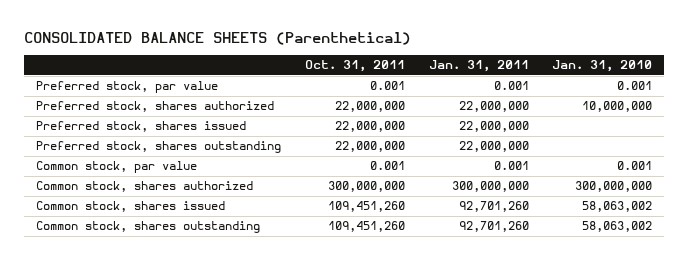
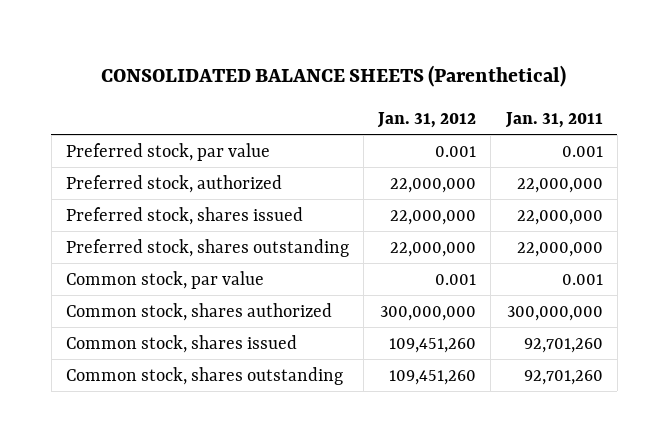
- | Oct. 31, 2011 | Jan. 31, 2011 | Jan. 31, 2010
+ | Jan. 31, 2012 | Jan. 31, 2011
- Preferred stock, shares authorized | 22,000,000 | 22,000,000 | 10,000,000
+ Preferred stock, authorized | 22,000,000 | 22,000,000

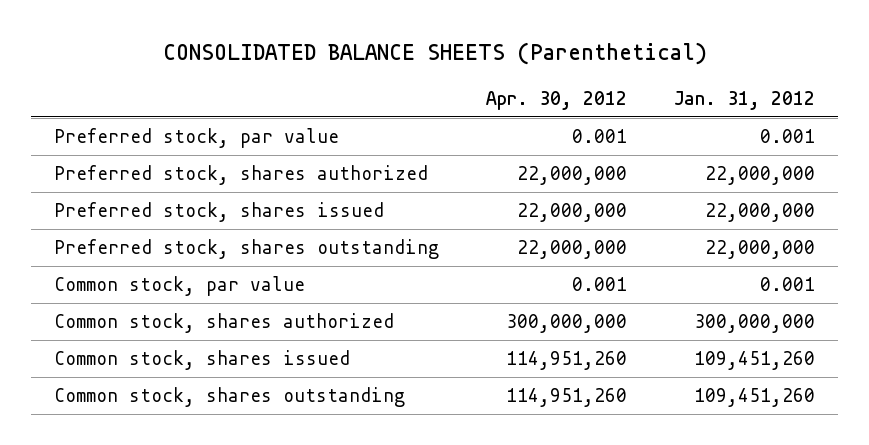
- | Jan. 31, 2012 | Jan. 31, 2011
+ | Apr. 30, 2012 | Jan. 31, 2012
- Preferred stock, authorized | 22,000,000 | 22,000,000
+ Preferred stock, shares authorized | 22,000,000 | 22,000,000

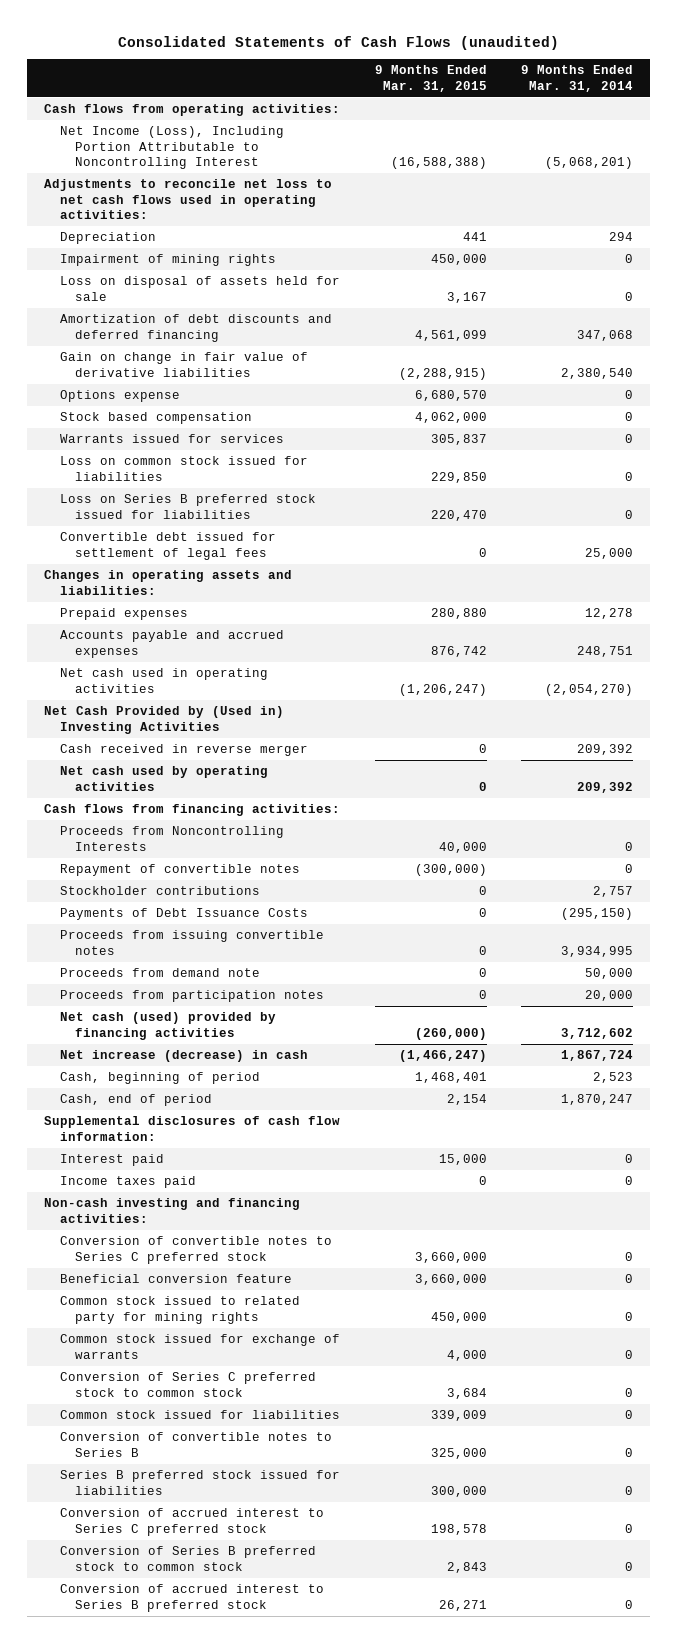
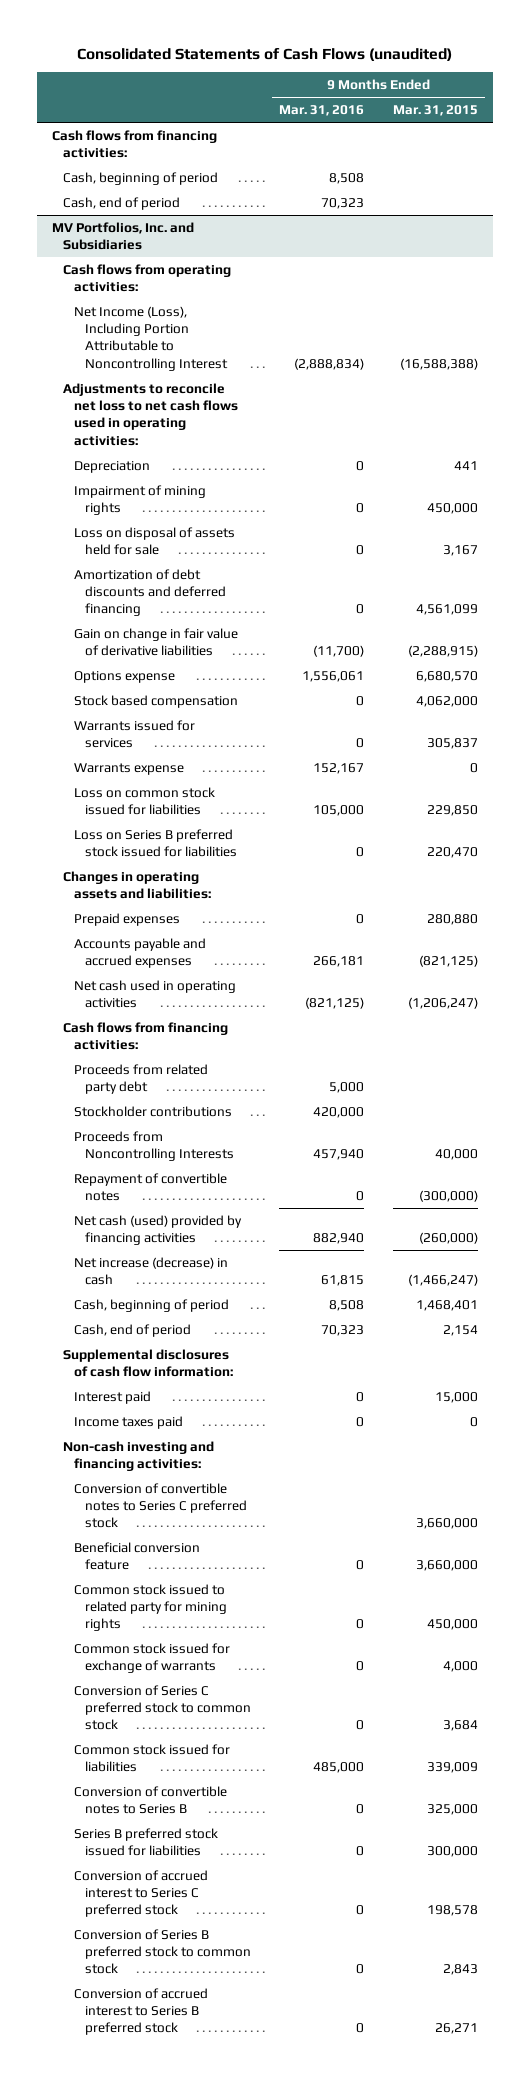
- | 9 Months Ended Mar. 31, 2015 | 9 Months Ended Mar. 31, 2014
+ | 9 Months Ended Mar. 31, 2016 | 9 Months Ended Mar. 31, 2015
+ Cash flows from financing activities:
+ Cash, beginning of period | 8,508 |
+ Cash, end of period | 70,323 |
+ MV Portfolios, Inc. and Subsidiaries
+ Warrants expense | 152,167 | 0
- Convertible debt issued for settlement of legal fees | 0 | 25,000
- Accounts payable and accrued expenses | 876,742 | 248,751
+ Accounts payable and accrued expenses | 266,181 | (821,125)
- Net Cash Provided by (Used in) Investing Activities
- Cash received in reverse merger | 0 | 209,392
- Net cash used by operating activities | 0 | 209,392
+ Proceeds from related party debt | 5,000 |
+ Stockholder contributions | 420,000 |
- Stockholder contributions | 0 | 2,757
- Payments of Debt Issuance Costs | 0 | (295,150)
- Proceeds from issuing convertible notes | 0 | 3,934,995
- Proceeds from demand note | 0 | 50,000
- Proceeds from participation notes | 0 | 20,000

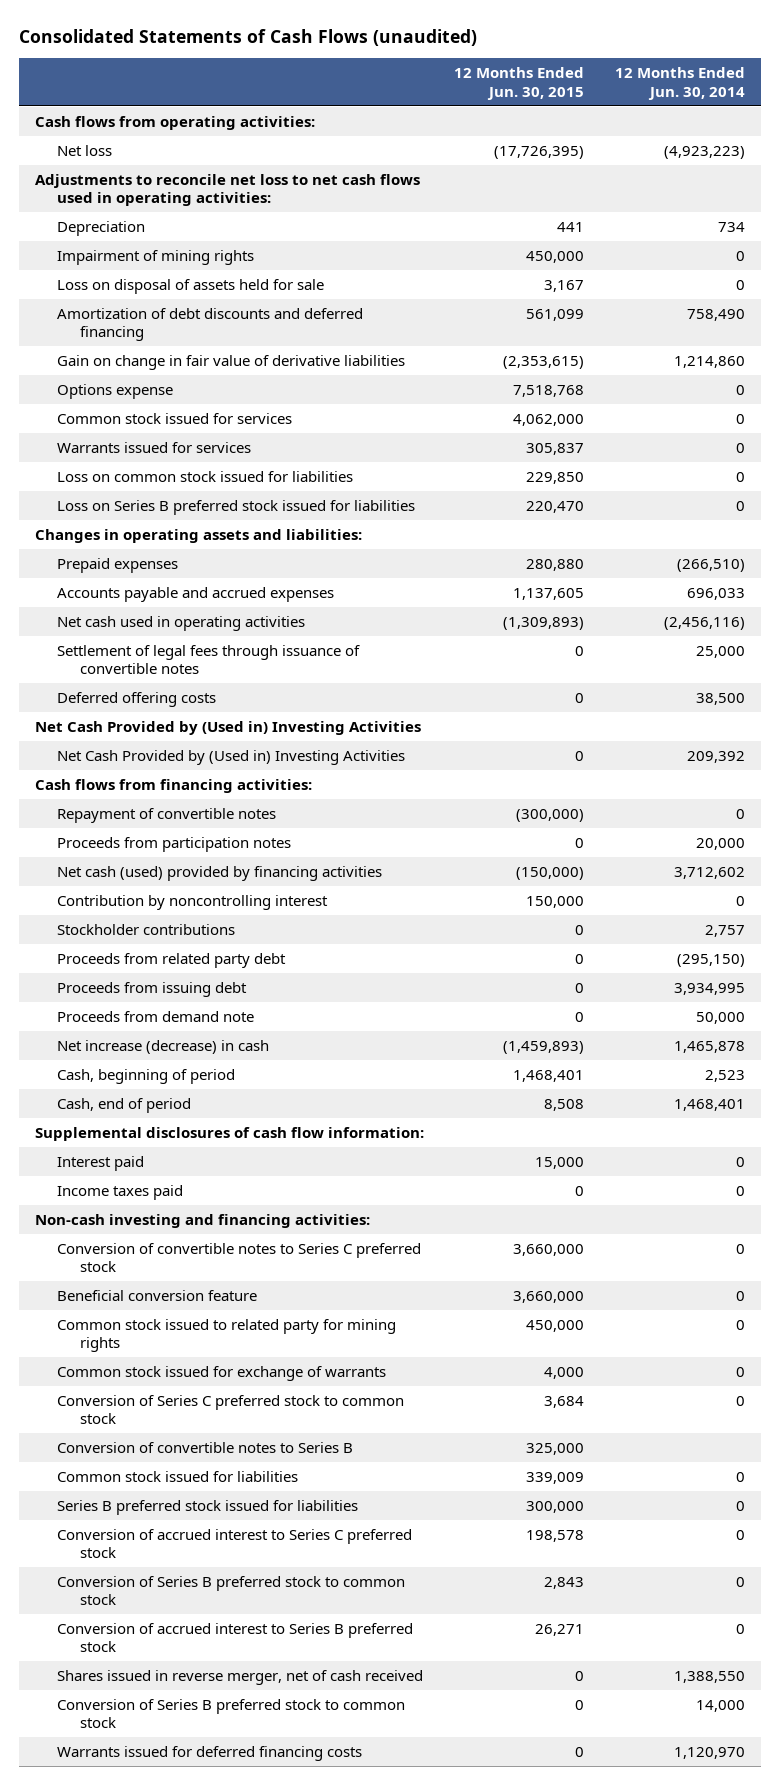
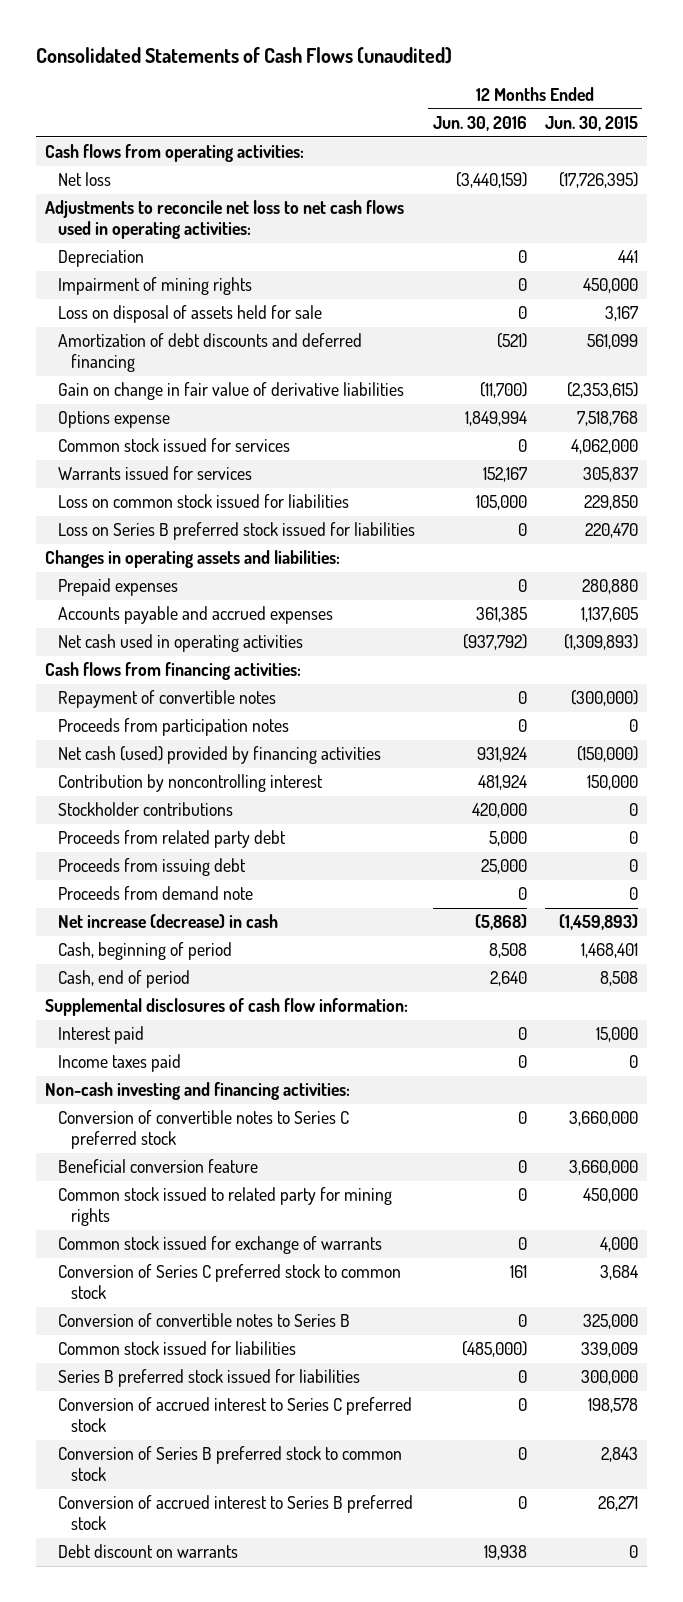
- | 12 Months Ended Jun. 30, 2015 | 12 Months Ended Jun. 30, 2014
+ | 12 Months Ended Jun. 30, 2016 | 12 Months Ended Jun. 30, 2015
- Settlement of legal fees through issuance of convertible notes | 0 | 25,000
- Deferred offering costs | 0 | 38,500
- Net Cash Provided by (Used in) Investing Activities
- Net Cash Provided by (Used in) Investing Activities | 0 | 209,392
- Shares issued in reverse merger, net of cash received | 0 | 1,388,550
- Conversion of Series B preferred stock to common stock | 0 | 14,000
- Warrants issued for deferred financing costs | 0 | 1,120,970
+ Debt discount on warrants | 19,938 | 0

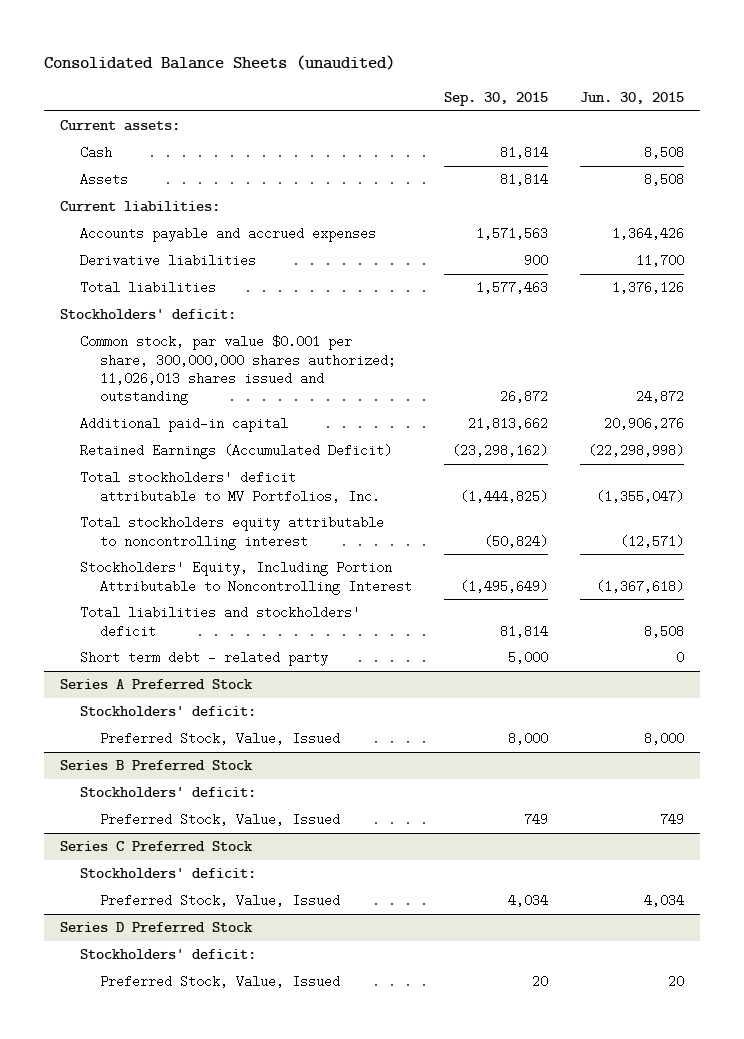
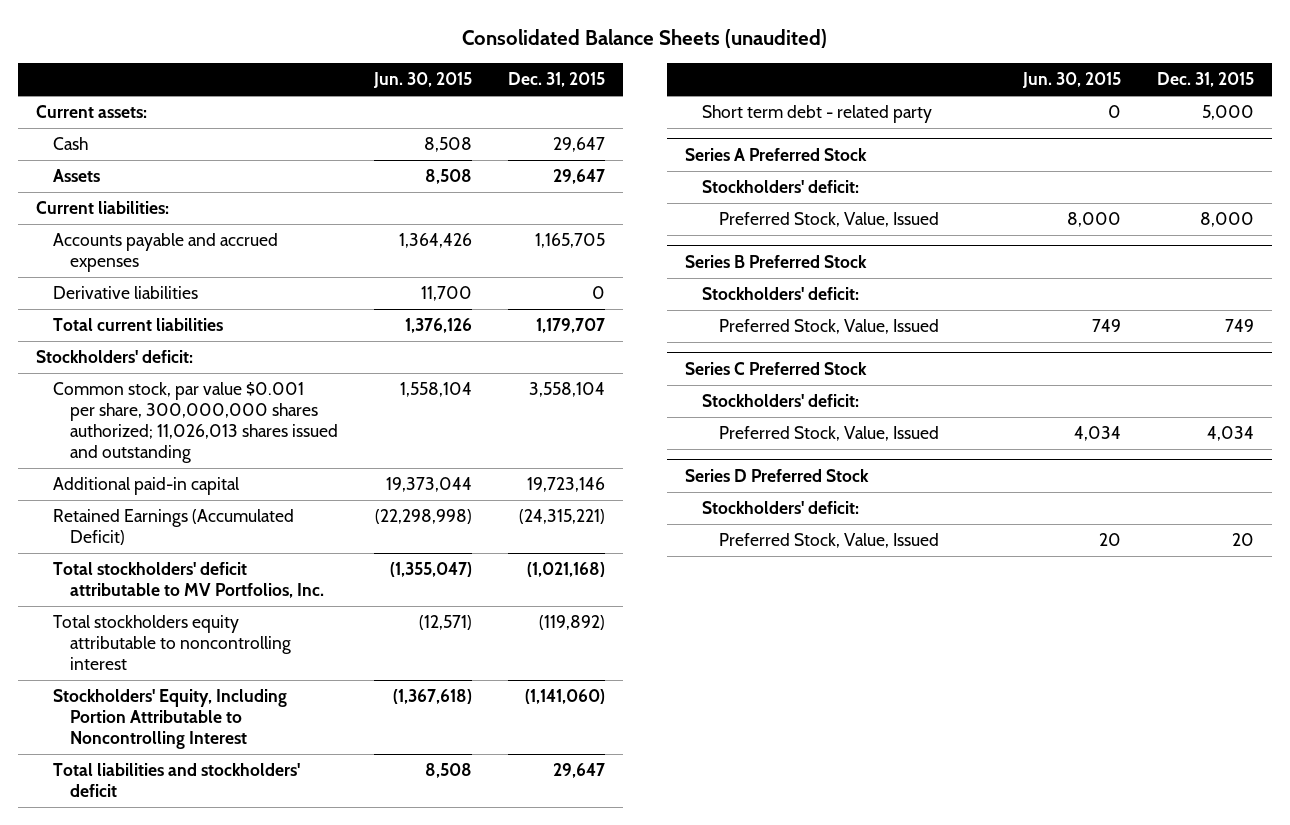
- | Sep. 30, 2015 | Jun. 30, 2015
+ | Jun. 30, 2015 | Dec. 31, 2015
- Total liabilities | 1,577,463 | 1,376,126
+ Total current liabilities | 1,376,126 | 1,179,707
- Common stock, par value $0.001 per share, 300,000,000 shares authorized; 11,026,013 shares issued and outstanding | 26,872 | 24,872
- Additional paid-in capital | 21,813,662 | 20,906,276
+ Common stock, par value $0.001 per share, 300,000,000 shares authorized; 11,026,013 shares issued and outstanding | 1,558,104 | 3,558,104
+ Additional paid-in capital | 19,373,044 | 19,723,146

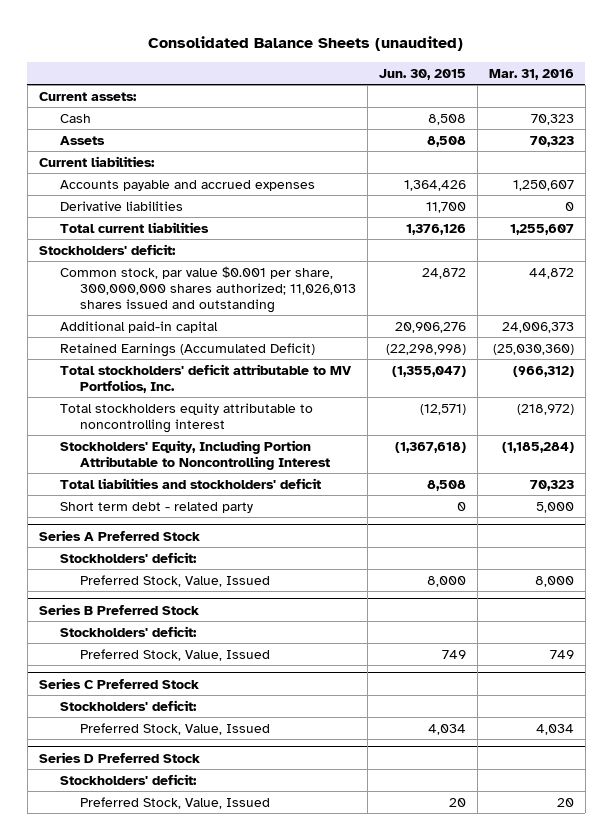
- | Jun. 30, 2015 | Dec. 31, 2015
+ | Jun. 30, 2015 | Mar. 31, 2016
- Common stock, par value $0.001 per share, 300,000,000 shares authorized; 11,026,013 shares issued and outstanding | 1,558,104 | 3,558,104
- Additional paid-in capital | 19,373,044 | 19,723,146
+ Common stock, par value $0.001 per share, 300,000,000 shares authorized; 11,026,013 shares issued and outstanding | 24,872 | 44,872
+ Additional paid-in capital | 20,906,276 | 24,006,373

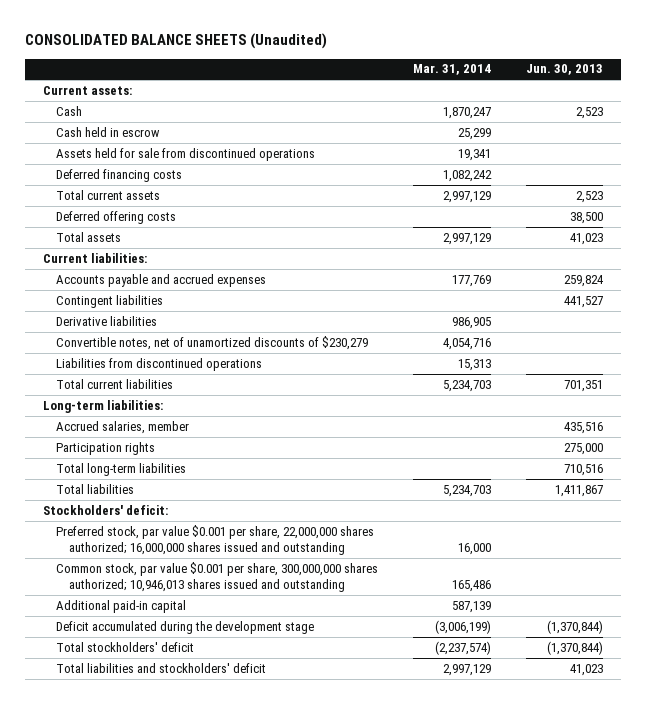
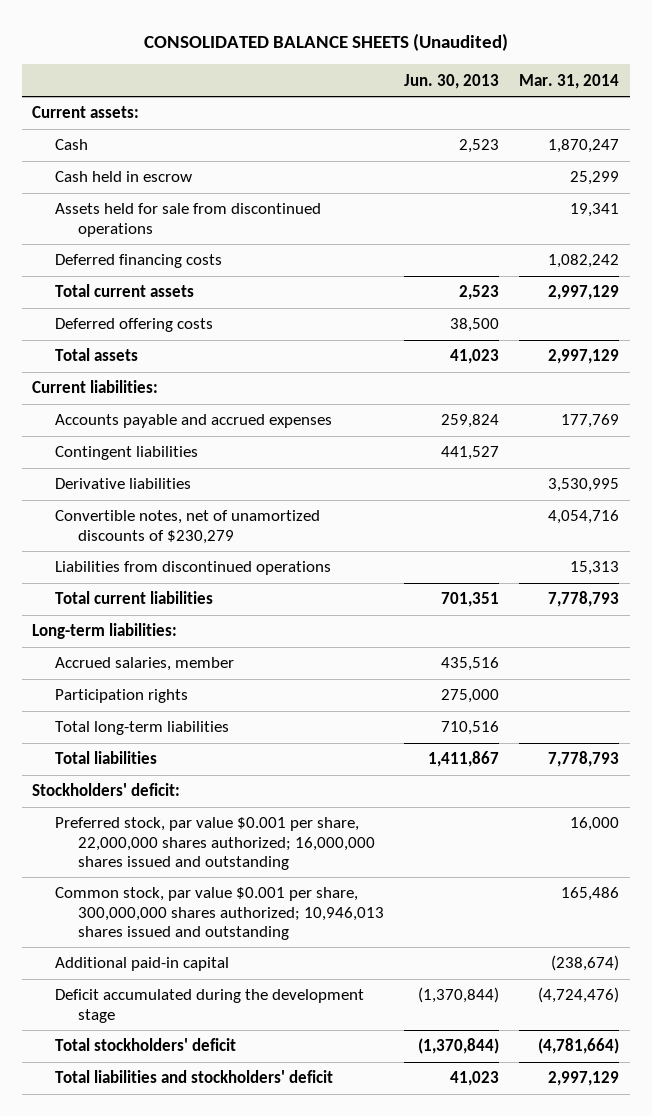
- | Mar. 31, 2014 | Jun. 30, 2013
+ | Jun. 30, 2013 | Mar. 31, 2014
- Derivative liabilities | 986,905 |
+ Derivative liabilities | | 3,530,995
- Total current liabilities | 5,234,703 | 701,351
+ Total current liabilities | 701,351 | 7,778,793
- Total liabilities | 5,234,703 | 1,411,867
+ Total liabilities | 1,411,867 | 7,778,793
- Additional paid-in capital | 587,139 |
- Deficit accumulated during the development stage | (3,006,199) | (1,370,844)
- Total stockholders' deficit | (2,237,574) | (1,370,844)
+ Additional paid-in capital | | (238,674)
+ Deficit accumulated during the development stage | (1,370,844) | (4,724,476)
+ Total stockholders' deficit | (1,370,844) | (4,781,664)

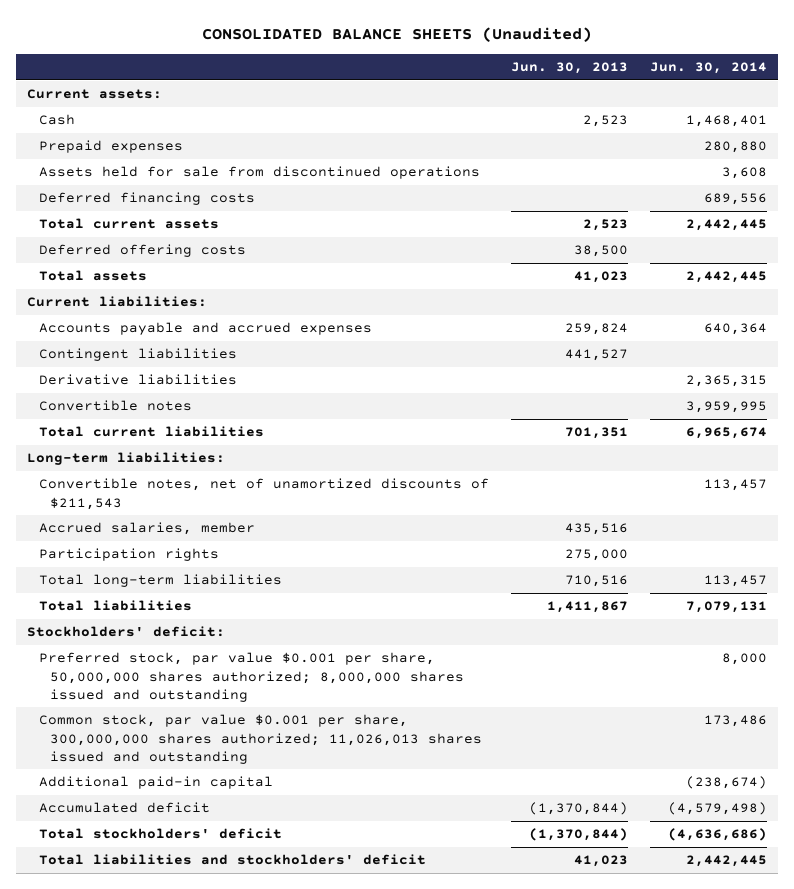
- | Jun. 30, 2013 | Mar. 31, 2014
+ | Jun. 30, 2013 | Jun. 30, 2014
- Cash held in escrow | | 25,299
+ Prepaid expenses | | 280,880
- Convertible notes, net of unamortized discounts of $230,279 | | 4,054,716
- Liabilities from discontinued operations | | 15,313
+ Convertible notes | | 3,959,995
+ Convertible notes, net of unamortized discounts of $211,543 | | 113,457
- Preferred stock, par value $0.001 per share, 22,000,000 shares authorized; 16,000,000 shares issued and outstanding | | 16,000
- Common stock, par value $0.001 per share, 300,000,000 shares authorized; 10,946,013 shares issued and outstanding | | 165,486
+ Preferred stock, par value $0.001 per share, 50,000,000 shares authorized; 8,000,000 shares issued and outstanding | | 8,000
+ Common stock, par value $0.001 per share, 300,000,000 shares authorized; 11,026,013 shares issued and outstanding | | 173,486
- Deficit accumulated during the development stage | (1,370,844) | (4,724,476)
+ Accumulated deficit | (1,370,844) | (4,579,498)

